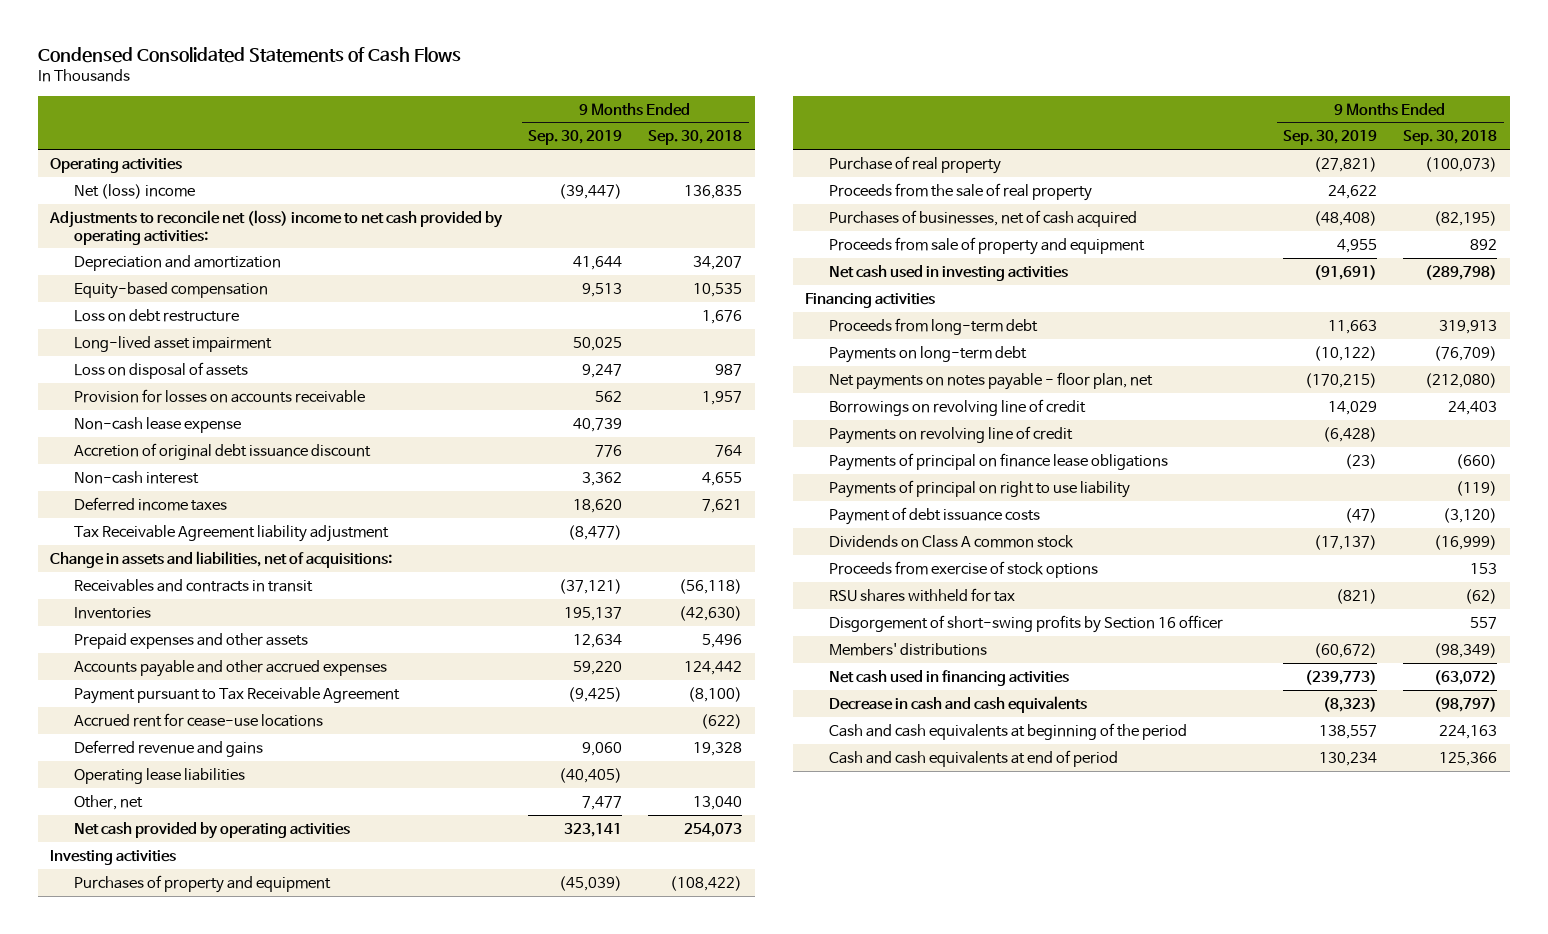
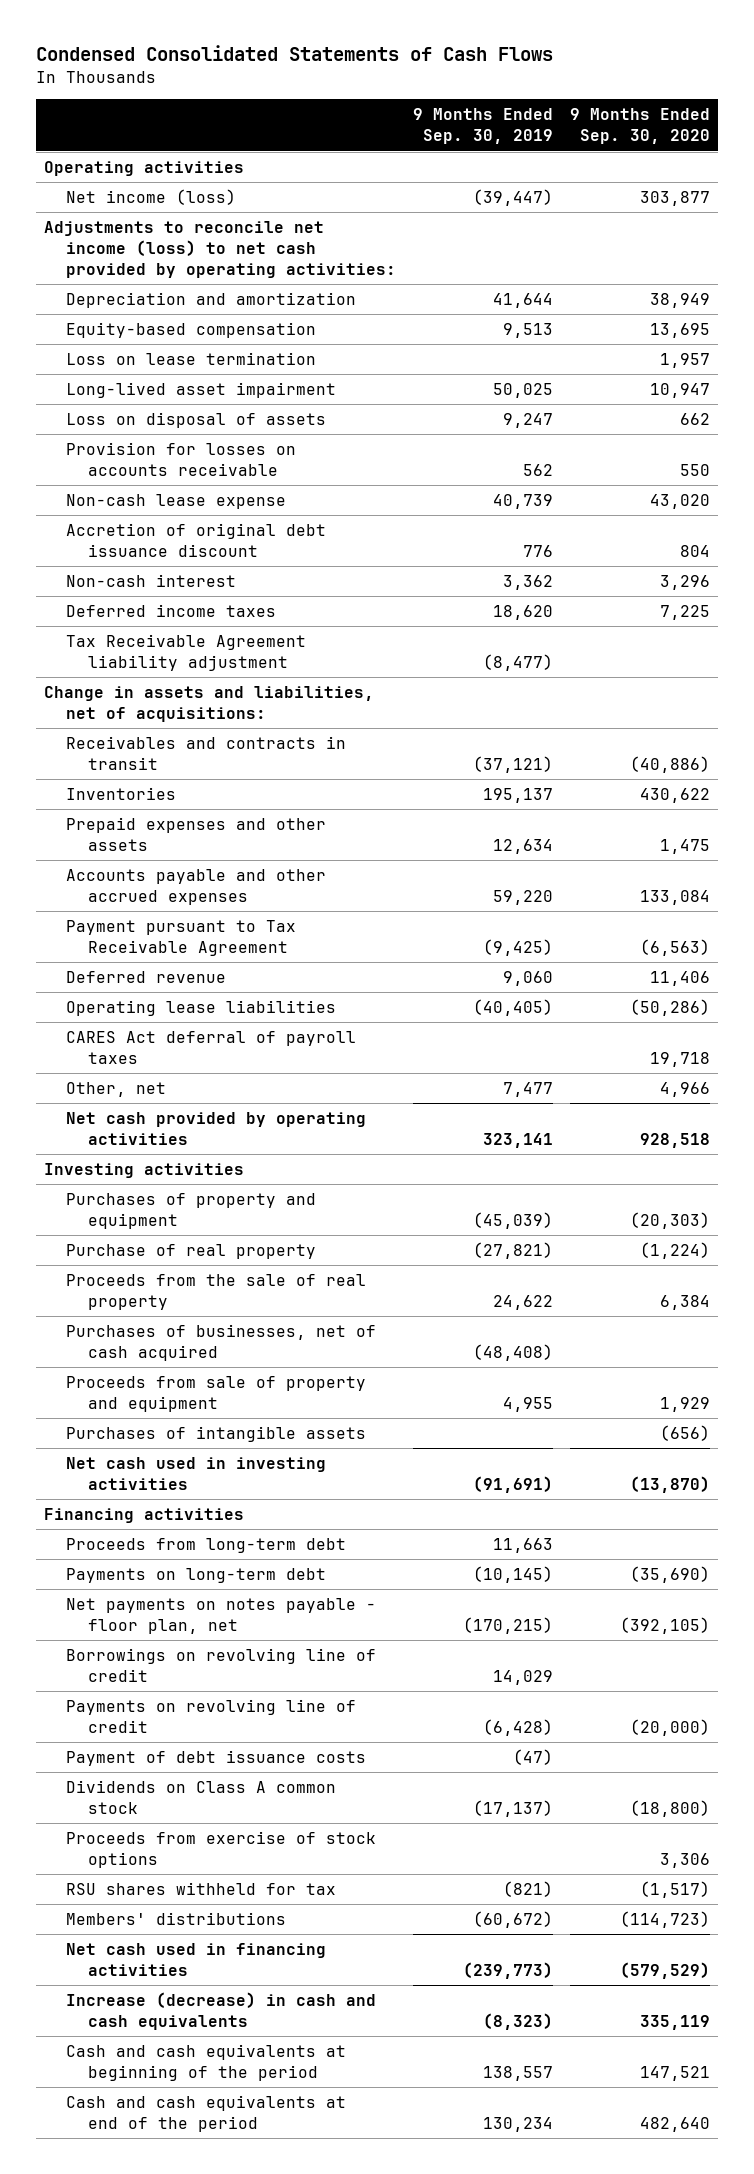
- | 9 Months Ended Sep. 30, 2019 | 9 Months Ended Sep. 30, 2018
+ | 9 Months Ended Sep. 30, 2019 | 9 Months Ended Sep. 30, 2020
- Net (loss) income | (39,447) | 136,835
- Adjustments to reconcile net (loss) income to net cash provided by operating activities:
+ Net income (loss) | (39,447) | 303,877
+ Adjustments to reconcile net income (loss) to net cash provided by operating activities:
- Loss on debt restructure | | 1,676
+ Loss on lease termination | | 1,957
- Accrued rent for cease-use locations | | (622)
- Deferred revenue and gains | 9,060 | 19,328
+ Deferred revenue | 9,060 | 11,406
+ CARES Act deferral of payroll taxes | | 19,718
+ Purchases of intangible assets | | (656)
- Payments on long-term debt | (10,122) | (76,709)
+ Payments on long-term debt | (10,145) | (35,690)
- Payments of principal on finance lease obligations | (23) | (660)
- Payments of principal on right to use liability | | (119)
- Disgorgement of short-swing profits by Section 16 officer | | 557
- Decrease in cash and cash equivalents | (8,323) | (98,797)
+ Increase (decrease) in cash and cash equivalents | (8,323) | 335,119
- Cash and cash equivalents at end of period | 130,234 | 125,366
+ Cash and cash equivalents at end of the period | 130,234 | 482,640

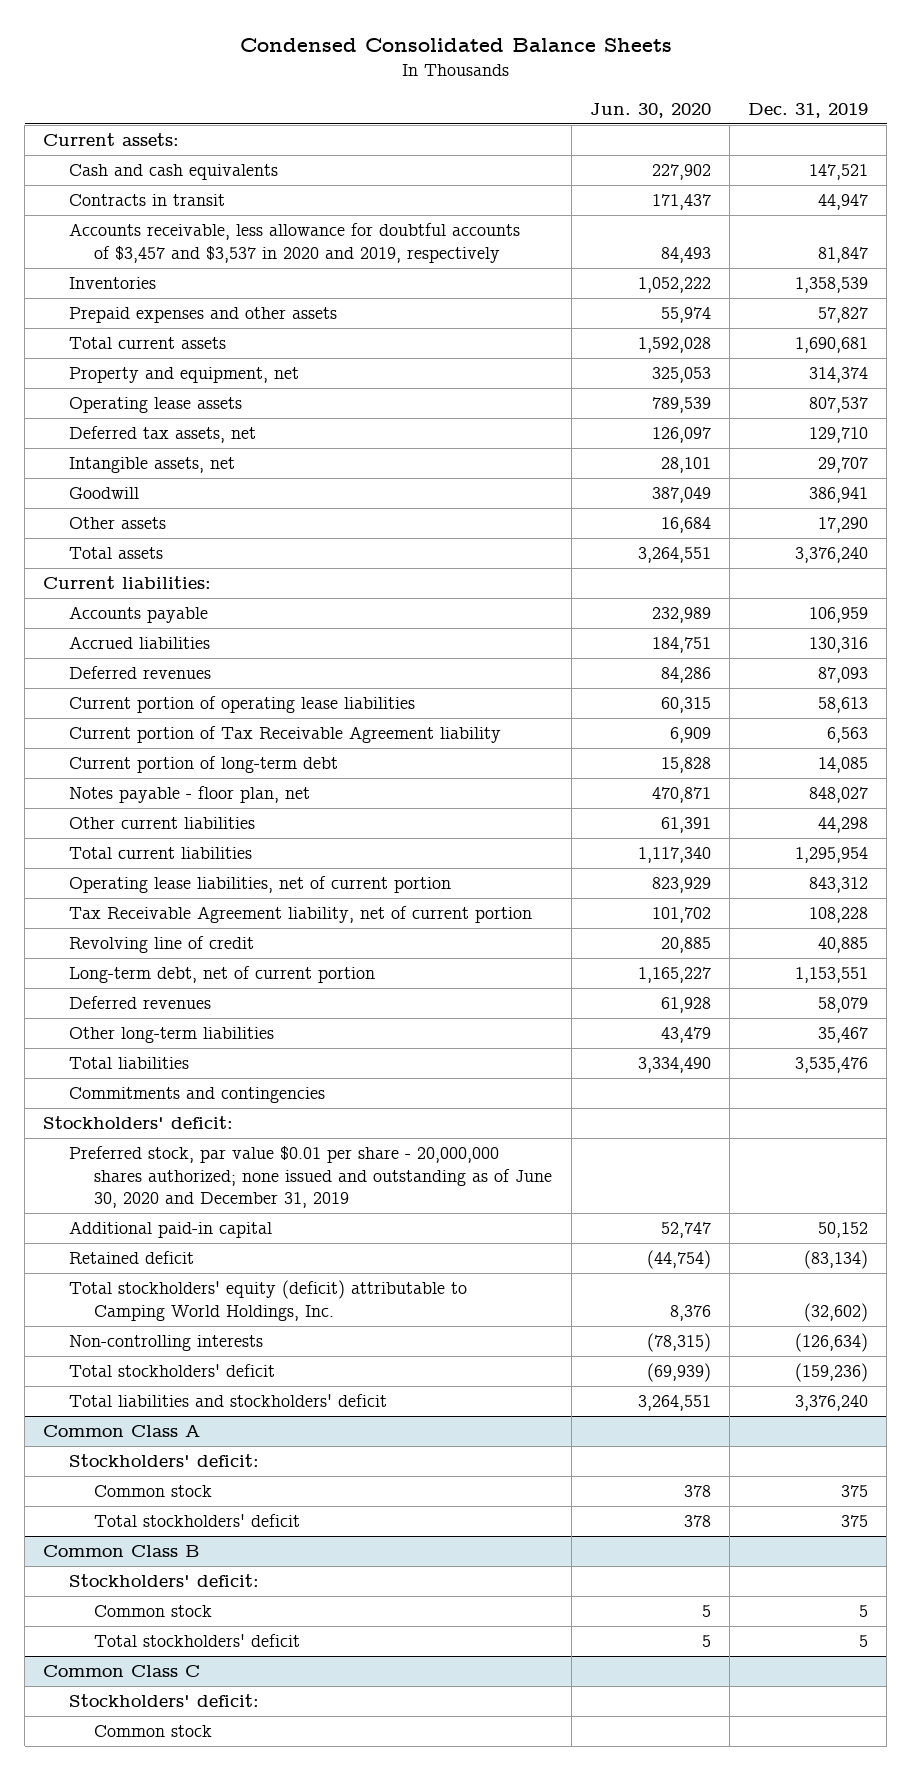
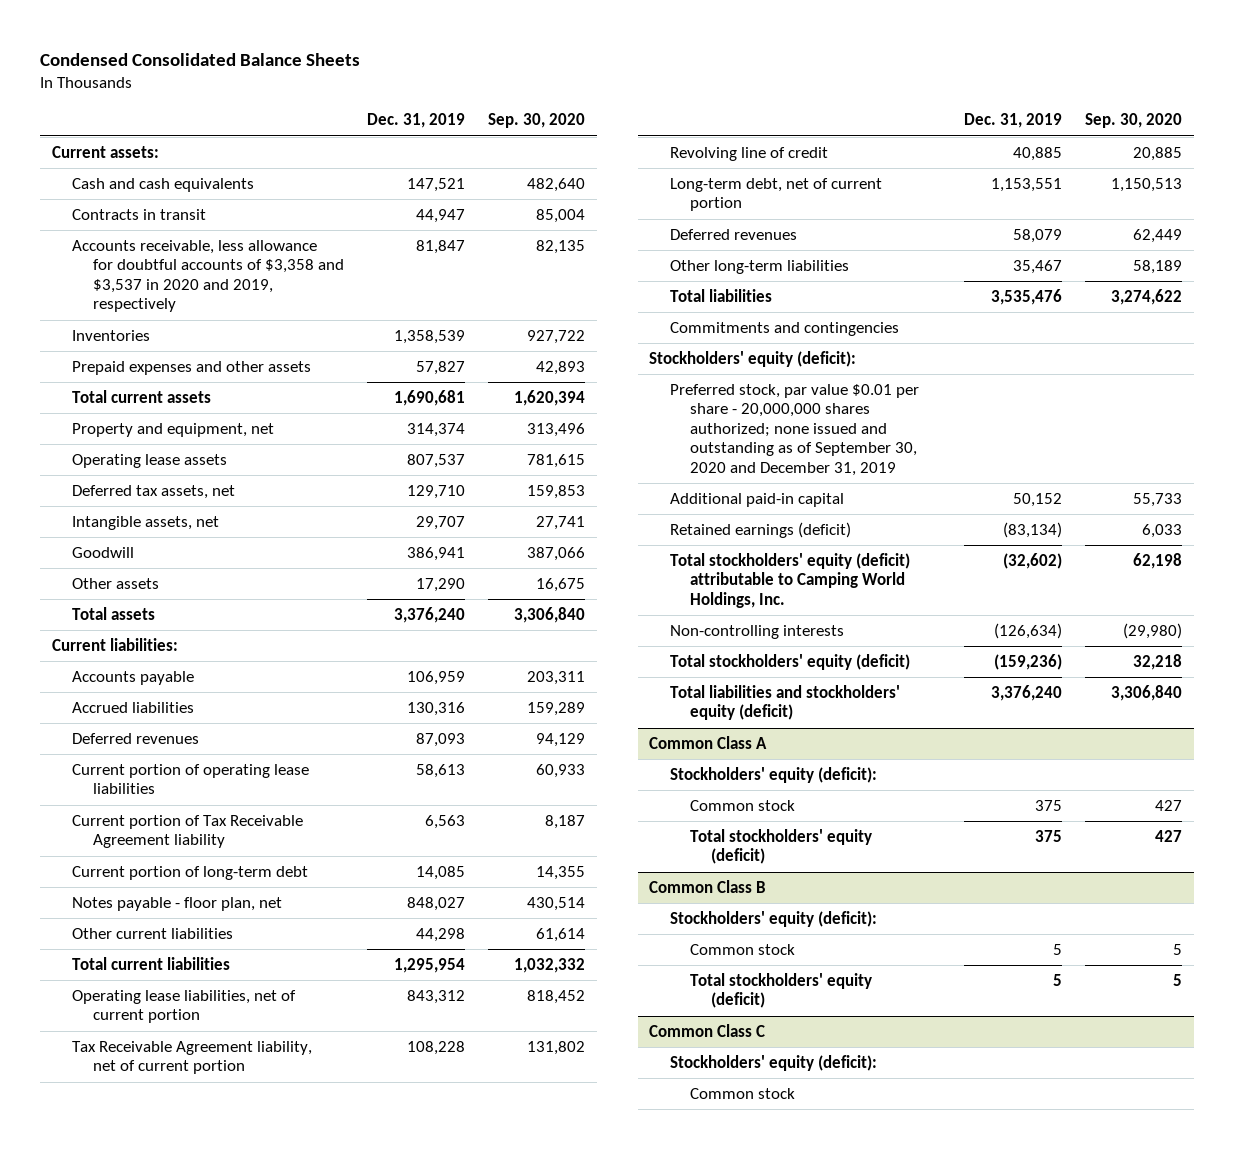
- | Jun. 30, 2020 | Dec. 31, 2019
+ | Dec. 31, 2019 | Sep. 30, 2020
- Accounts receivable, less allowance for doubtful accounts of $3,457 and $3,537 in 2020 and 2019, respectively | 84,493 | 81,847
+ Accounts receivable, less allowance for doubtful accounts of $3,358 and $3,537 in 2020 and 2019, respectively | 81,847 | 82,135
- Stockholders' deficit:
- Preferred stock, par value $0.01 per share - 20,000,000 shares authorized; none issued and outstanding as of June 30, 2020 and December 31, 2019
+ Stockholders' equity (deficit):
+ Preferred stock, par value $0.01 per share - 20,000,000 shares authorized; none issued and outstanding as of September 30, 2020 and December 31, 2019
- Retained deficit | (44,754) | (83,134)
+ Retained earnings (deficit) | (83,134) | 6,033
- Total stockholders' deficit | (69,939) | (159,236)
- Total liabilities and stockholders' deficit | 3,264,551 | 3,376,240
+ Total stockholders' equity (deficit) | (159,236) | 32,218
+ Total liabilities and stockholders' equity (deficit) | 3,376,240 | 3,306,840
@ Common Class A
- Stockholders' deficit:
+ Stockholders' equity (deficit):
- Total stockholders' deficit | 378 | 375
+ Total stockholders' equity (deficit) | 375 | 427
@ Common Class B
- Stockholders' deficit:
+ Stockholders' equity (deficit):
- Total stockholders' deficit | 5 | 5
+ Total stockholders' equity (deficit) | 5 | 5
@ Common Class C
- Stockholders' deficit:
+ Stockholders' equity (deficit):

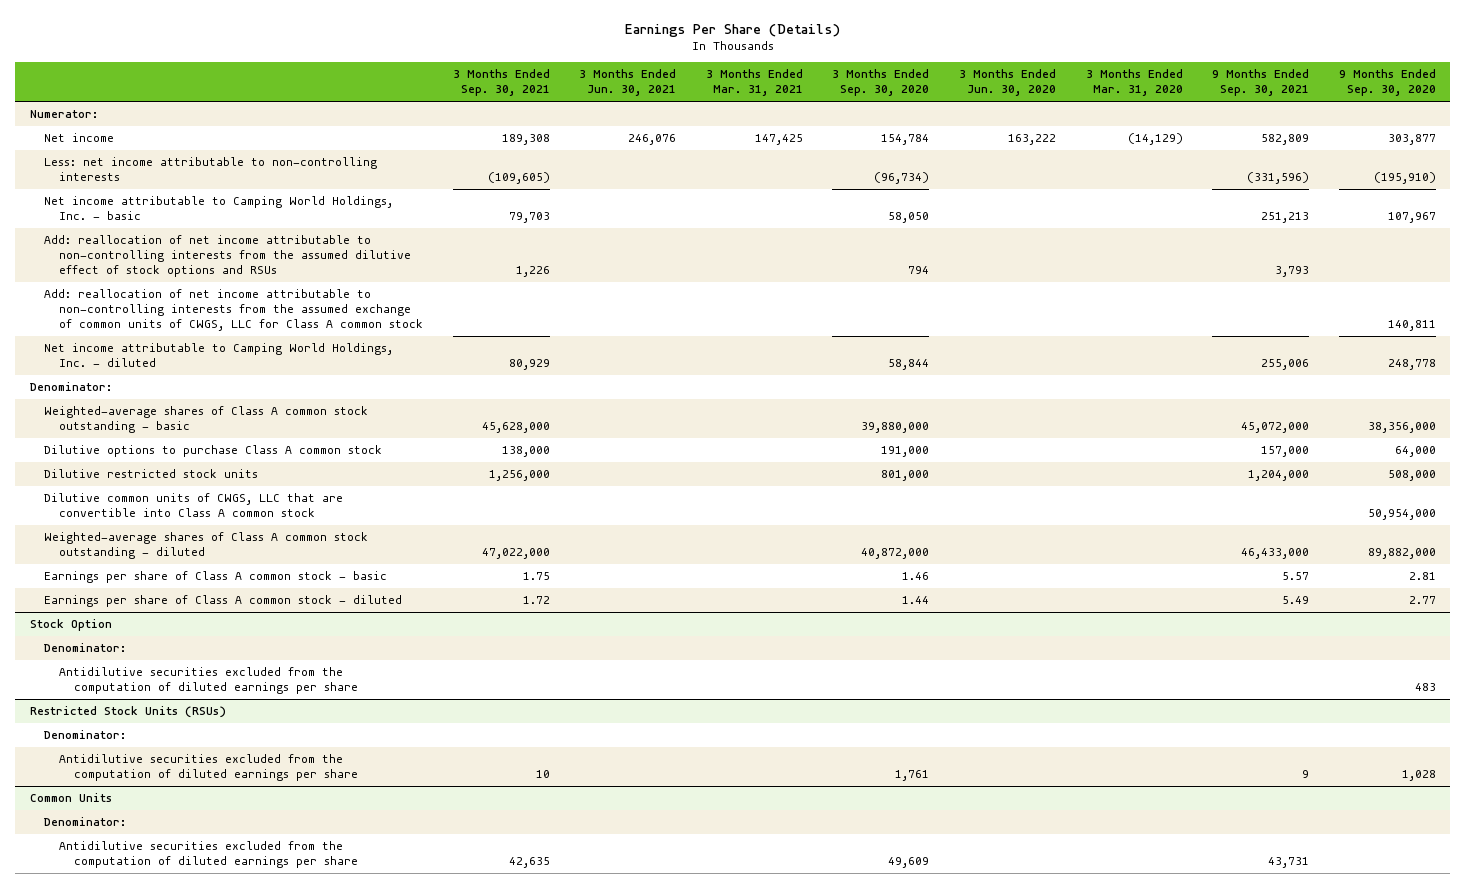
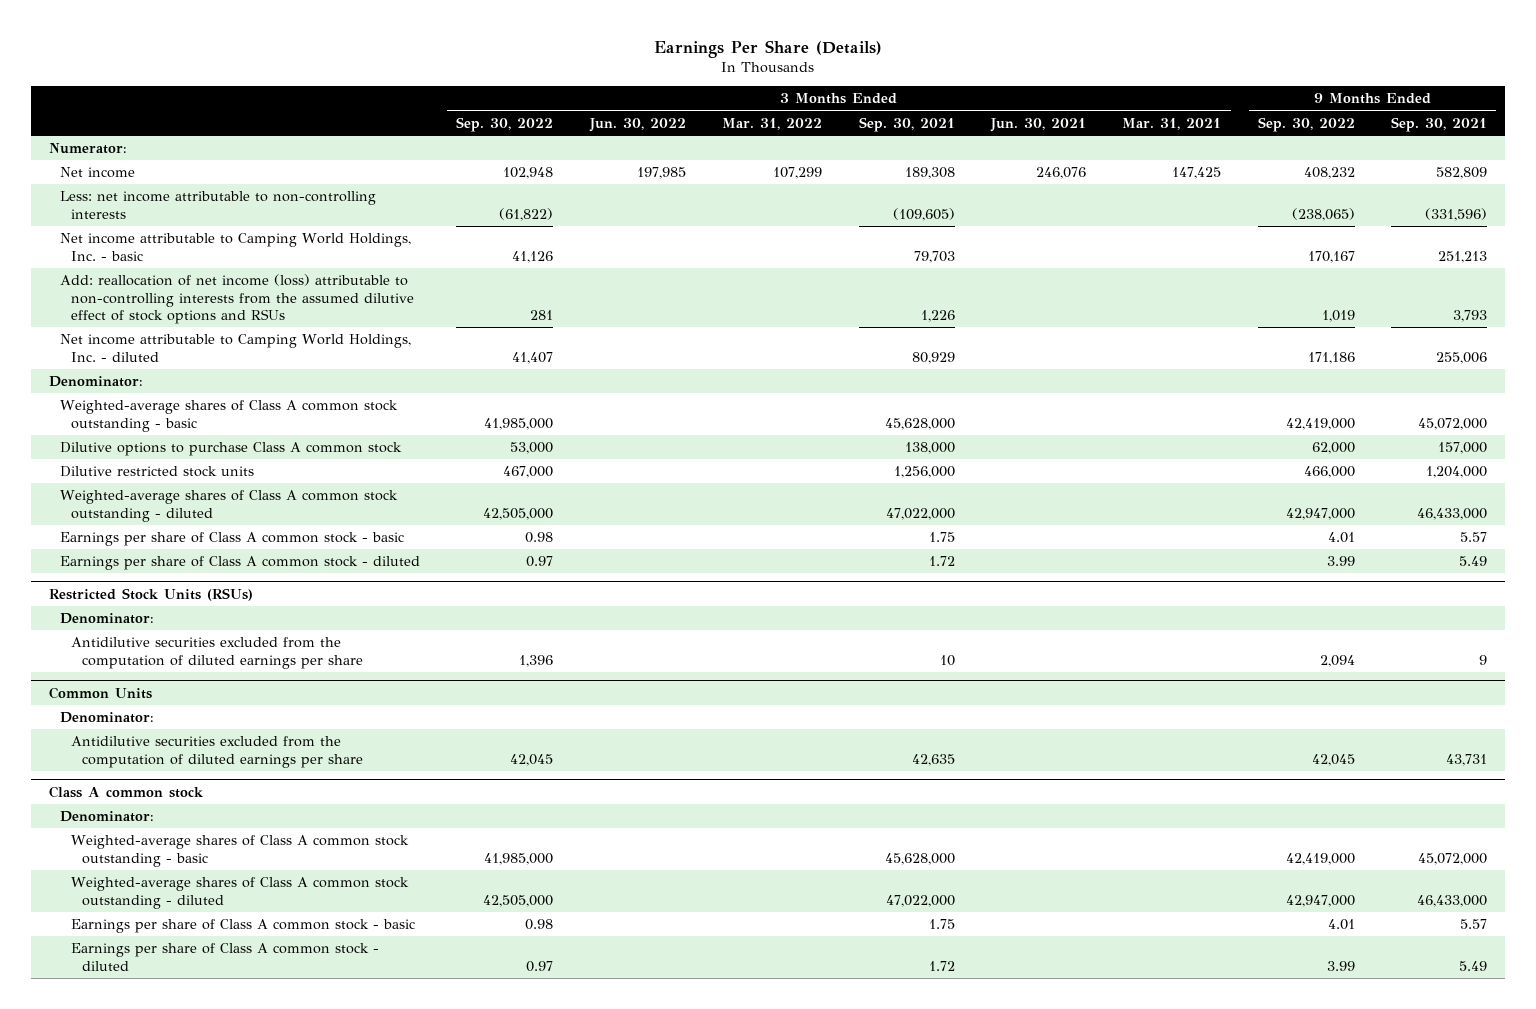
- | 3 Months Ended Sep. 30, 2021 | 3 Months Ended Jun. 30, 2021 | 3 Months Ended Mar. 31, 2021 | 3 Months Ended Sep. 30, 2020 | 3 Months Ended Jun. 30, 2020 | 3 Months Ended Mar. 31, 2020 | 9 Months Ended Sep. 30, 2021 | 9 Months Ended Sep. 30, 2020
+ | 3 Months Ended Sep. 30, 2022 | 3 Months Ended Jun. 30, 2022 | 3 Months Ended Mar. 31, 2022 | 3 Months Ended Sep. 30, 2021 | 3 Months Ended Jun. 30, 2021 | 3 Months Ended Mar. 31, 2021 | 9 Months Ended Sep. 30, 2022 | 9 Months Ended Sep. 30, 2021
- Add: reallocation of net income attributable to non-controlling interests from the assumed dilutive effect of stock options and RSUs | 1,226 | | | 794 | | | 3,793 |
- Add: reallocation of net income attributable to non-controlling interests from the assumed exchange of common units of CWGS, LLC for Class A common stock | | | | | | | | 140,811
+ Add: reallocation of net income (loss) attributable to non-controlling interests from the assumed dilutive effect of stock options and RSUs | 281 | | | 1,226 | | | 1,019 | 3,793
- Dilutive common units of CWGS, LLC that are convertible into Class A common stock | | | | | | | | 50,954,000
- Stock Option
- Denominator:
- Antidilutive securities excluded from the computation of diluted earnings per share | | | | | | | | 483
+ Class A common stock
+ Denominator:
+ Weighted-average shares of Class A common stock outstanding - basic | 41,985,000 | | | 45,628,000 | | | 42,419,000 | 45,072,000
+ Weighted-average shares of Class A common stock outstanding - diluted | 42,505,000 | | | 47,022,000 | | | 42,947,000 | 46,433,000
+ Earnings per share of Class A common stock - basic | 0.98 | | | 1.75 | | | 4.01 | 5.57
+ Earnings per share of Class A common stock - diluted | 0.97 | | | 1.72 | | | 3.99 | 5.49

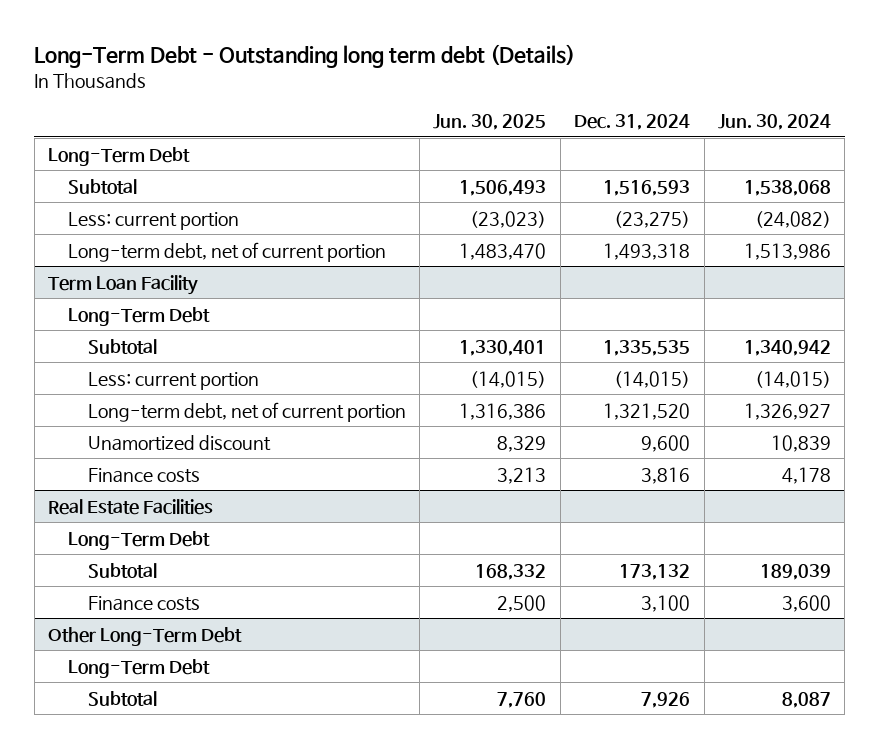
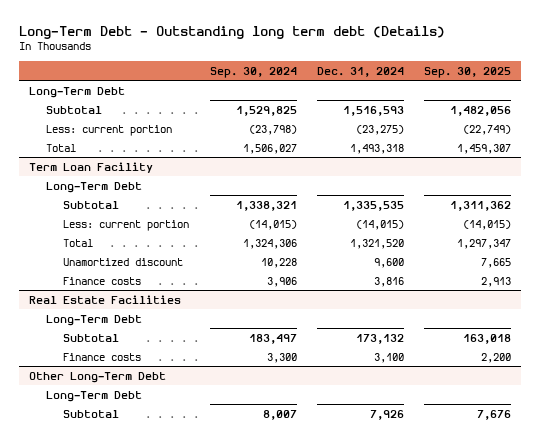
- | Jun. 30, 2025 | Dec. 31, 2024 | Jun. 30, 2024
+ | Sep. 30, 2024 | Dec. 31, 2024 | Sep. 30, 2025
- Long-term debt, net of current portion | 1,483,470 | 1,493,318 | 1,513,986
+ Total | 1,506,027 | 1,493,318 | 1,459,307
@ Term Loan Facility
- Long-term debt, net of current portion | 1,316,386 | 1,321,520 | 1,326,927
+ Total | 1,324,306 | 1,321,520 | 1,297,347

